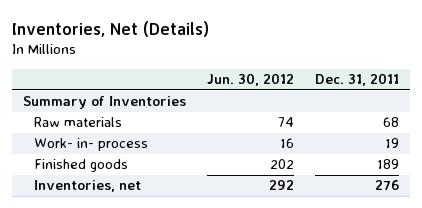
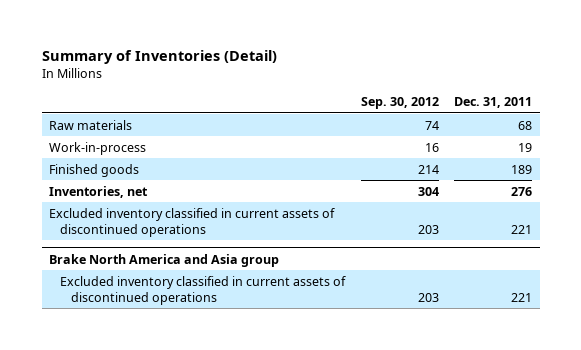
- Inventories, Net (Details)
+ Summary of Inventories (Detail)
- | Jun. 30, 2012 | Dec. 31, 2011
+ | Sep. 30, 2012 | Dec. 31, 2011
- Summary of Inventories
- Work- in- process | 16 | 19
+ Work-in-process | 16 | 19
+ Excluded inventory classified in current assets of discontinued operations | 203 | 221
+ Brake North America and Asia group
+ Excluded inventory classified in current assets of discontinued operations | 203 | 221

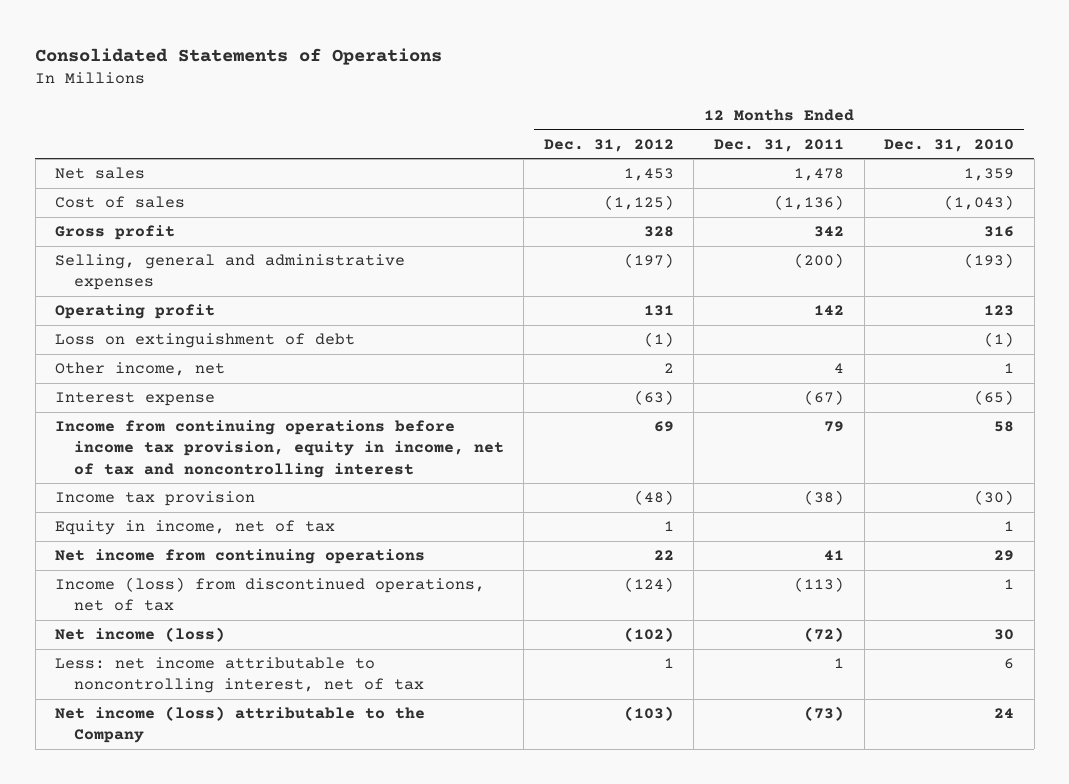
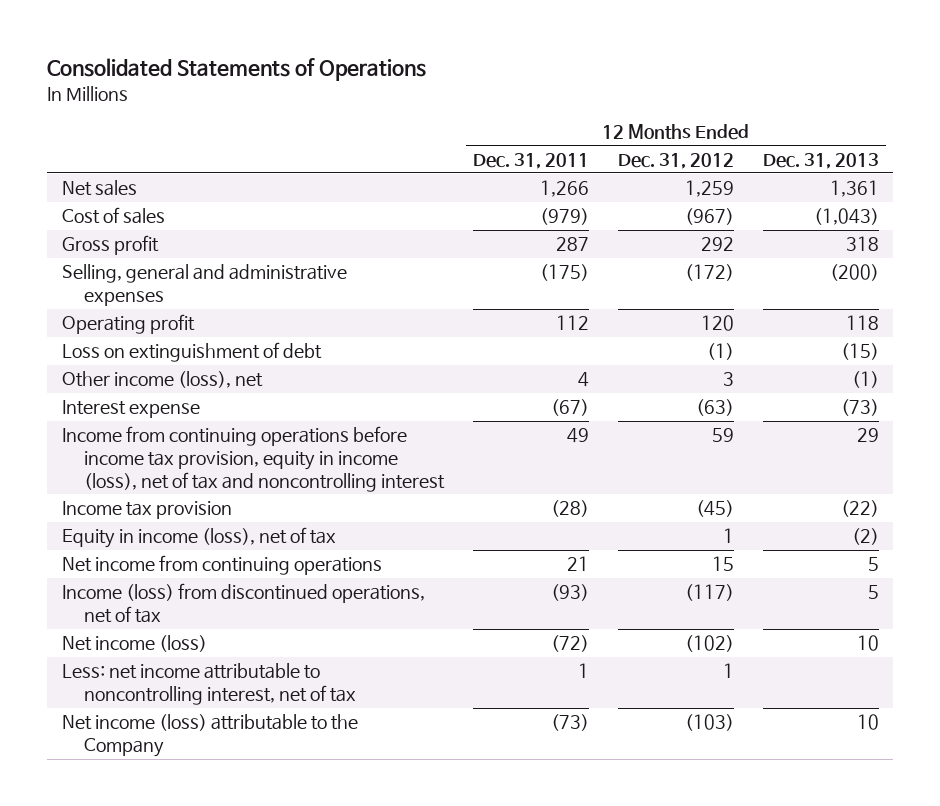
- | 12 Months Ended Dec. 31, 2012 | 12 Months Ended Dec. 31, 2011 | 12 Months Ended Dec. 31, 2010
+ | 12 Months Ended Dec. 31, 2011 | 12 Months Ended Dec. 31, 2012 | 12 Months Ended Dec. 31, 2013
- Net sales | 1,453 | 1,478 | 1,359
- Cost of sales | (1,125) | (1,136) | (1,043)
- Gross profit | 328 | 342 | 316
- Selling, general and administrative expenses | (197) | (200) | (193)
- Operating profit | 131 | 142 | 123
+ Net sales | 1,266 | 1,259 | 1,361
+ Cost of sales | (979) | (967) | (1,043)
+ Gross profit | 287 | 292 | 318
+ Selling, general and administrative expenses | (175) | (172) | (200)
+ Operating profit | 112 | 120 | 118
- Other income, net | 2 | 4 | 1
+ Other income (loss), net | 4 | 3 | (1)
- Income from continuing operations before income tax provision, equity in income, net of tax and noncontrolling interest | 69 | 79 | 58
- Income tax provision | (48) | (38) | (30)
- Equity in income, net of tax | 1 | | 1
- Net income from continuing operations | 22 | 41 | 29
- Income (loss) from discontinued operations, net of tax | (124) | (113) | 1
+ Income from continuing operations before income tax provision, equity in income (loss), net of tax and noncontrolling interest | 49 | 59 | 29
+ Income tax provision | (28) | (45) | (22)
+ Equity in income (loss), net of tax | | 1 | (2)
+ Net income from continuing operations | 21 | 15 | 5
+ Income (loss) from discontinued operations, net of tax | (93) | (117) | 5

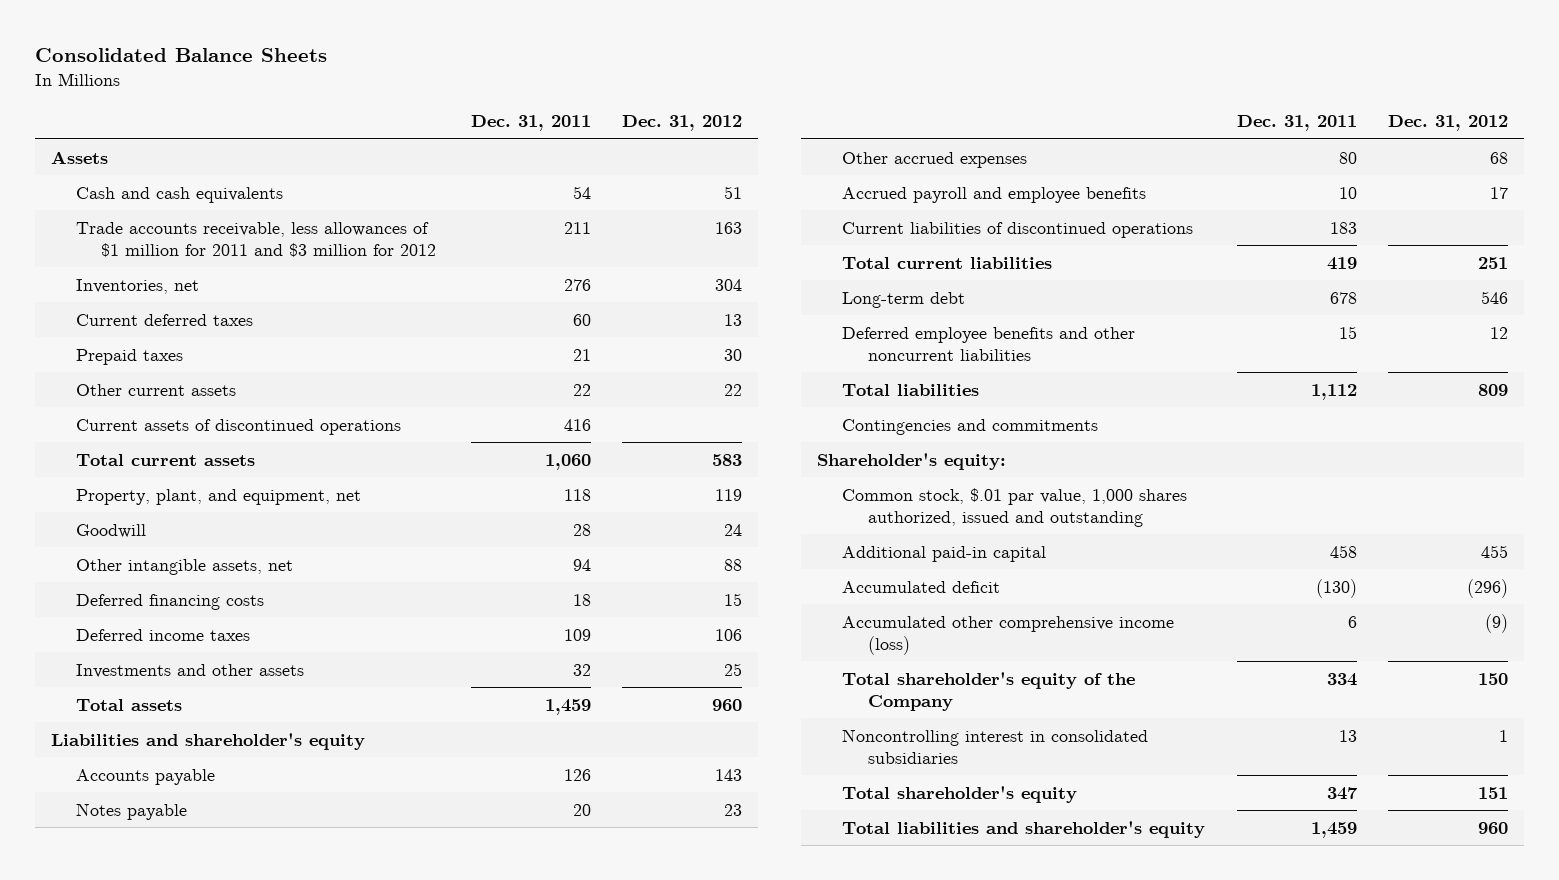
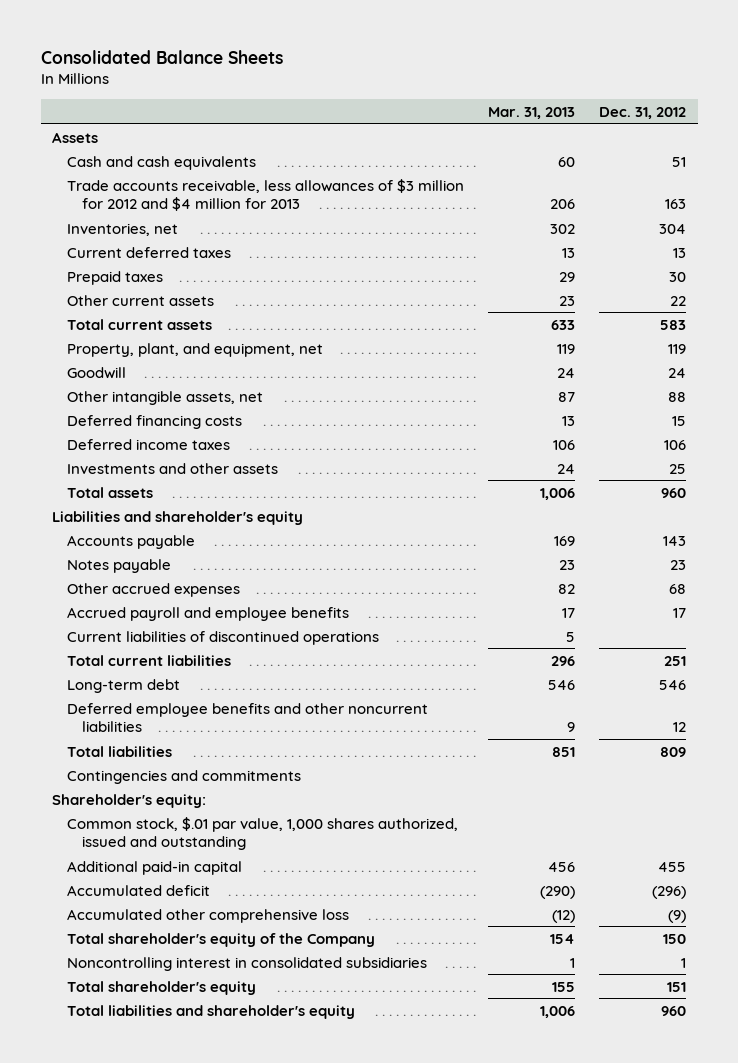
- | Dec. 31, 2011 | Dec. 31, 2012
+ | Mar. 31, 2013 | Dec. 31, 2012
- Trade accounts receivable, less allowances of $1 million for 2011 and $3 million for 2012 | 211 | 163
+ Trade accounts receivable, less allowances of $3 million for 2012 and $4 million for 2013 | 206 | 163
- Current assets of discontinued operations | 416 |
- Accumulated other comprehensive income (loss) | 6 | (9)
+ Accumulated other comprehensive loss | (12) | (9)

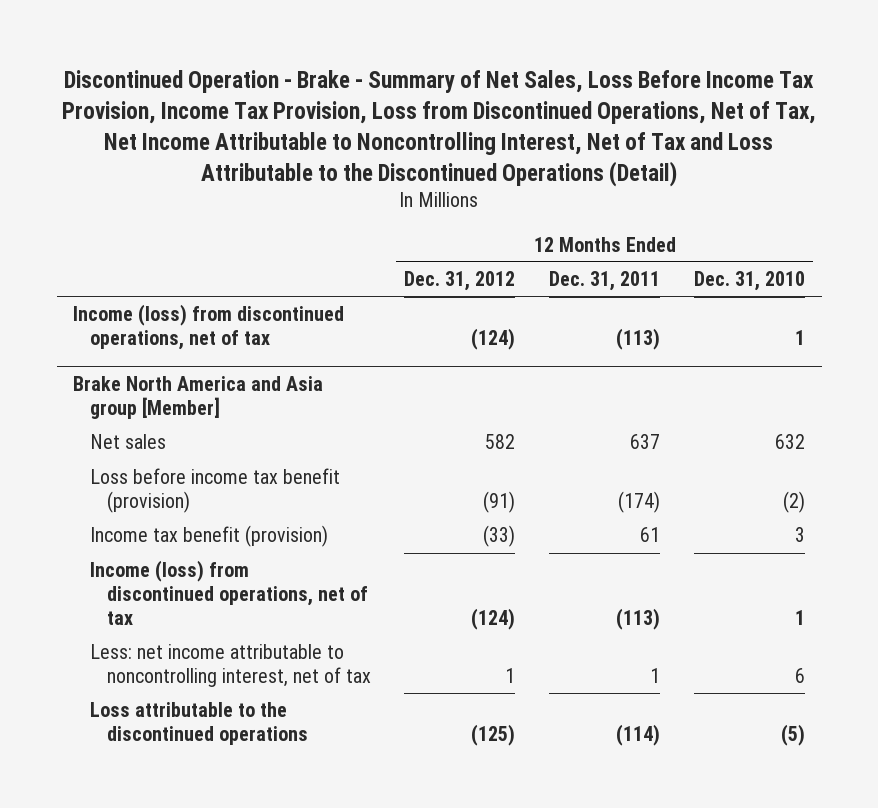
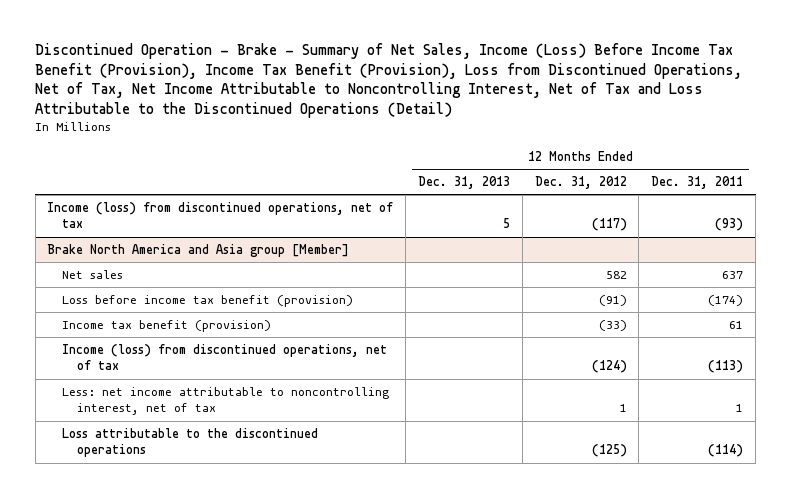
- Discontinued Operation - Brake - Summary of Net Sales, Loss Before Income Tax Provision, Income Tax Provision, Loss from Discontinued Operations, Net of Tax, Net Income Attributable to Noncontrolling Interest, Net of Tax and Loss Attributable to the Discontinued Operations (Detail)
+ Discontinued Operation - Brake - Summary of Net Sales, Income (Loss) Before Income Tax Benefit (Provision), Income Tax Benefit (Provision), Loss from Discontinued Operations, Net of Tax, Net Income Attributable to Noncontrolling Interest, Net of Tax and Loss Attributable to the Discontinued Operations (Detail)
- | 12 Months Ended Dec. 31, 2012 | 12 Months Ended Dec. 31, 2011 | 12 Months Ended Dec. 31, 2010
+ | 12 Months Ended Dec. 31, 2013 | 12 Months Ended Dec. 31, 2012 | 12 Months Ended Dec. 31, 2011
- Income (loss) from discontinued operations, net of tax | (124) | (113) | 1
+ Income (loss) from discontinued operations, net of tax | 5 | (117) | (93)

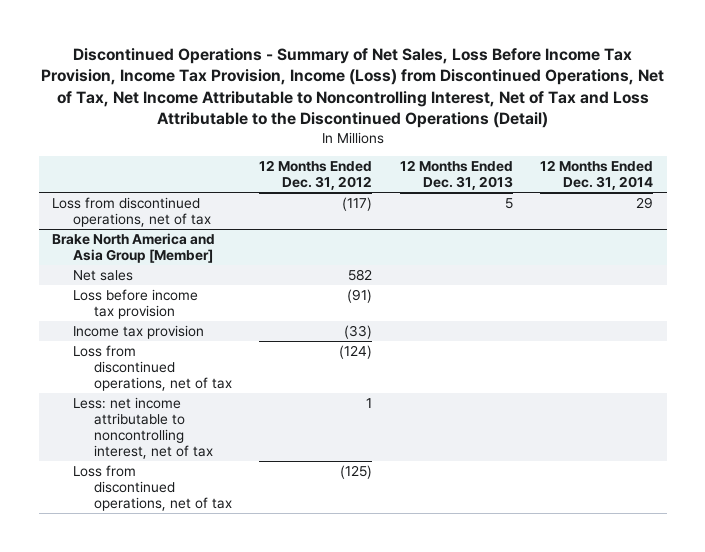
- Discontinued Operation - Brake - Summary of Net Sales, Income (Loss) Before Income Tax Benefit (Provision), Income Tax Benefit (Provision), Loss from Discontinued Operations, Net of Tax, Net Income Attributable to Noncontrolling Interest, Net of Tax and Loss Attributable to the Discontinued Operations (Detail)
+ Discontinued Operations - Summary of Net Sales, Loss Before Income Tax Provision, Income Tax Provision, Income (Loss) from Discontinued Operations, Net of Tax, Net Income Attributable to Noncontrolling Interest, Net of Tax and Loss Attributable to the Discontinued Operations (Detail)
- | 12 Months Ended Dec. 31, 2013 | 12 Months Ended Dec. 31, 2012 | 12 Months Ended Dec. 31, 2011
+ | 12 Months Ended Dec. 31, 2012 | 12 Months Ended Dec. 31, 2013 | 12 Months Ended Dec. 31, 2014
- Income (loss) from discontinued operations, net of tax | 5 | (117) | (93)
- Brake North America and Asia group [Member]
+ Loss from discontinued operations, net of tax | (117) | 5 | 29
+ Brake North America and Asia Group [Member]
- Loss before income tax benefit (provision) | | (91) | (174)
- Income tax benefit (provision) | | (33) | 61
- Income (loss) from discontinued operations, net of tax | | (124) | (113)
+ Loss before income tax provision | (91) | |
+ Income tax provision | (33) | |
+ Loss from discontinued operations, net of tax | (124) | |
- Loss attributable to the discontinued operations | | (125) | (114)
+ Loss from discontinued operations, net of tax | (125) | |

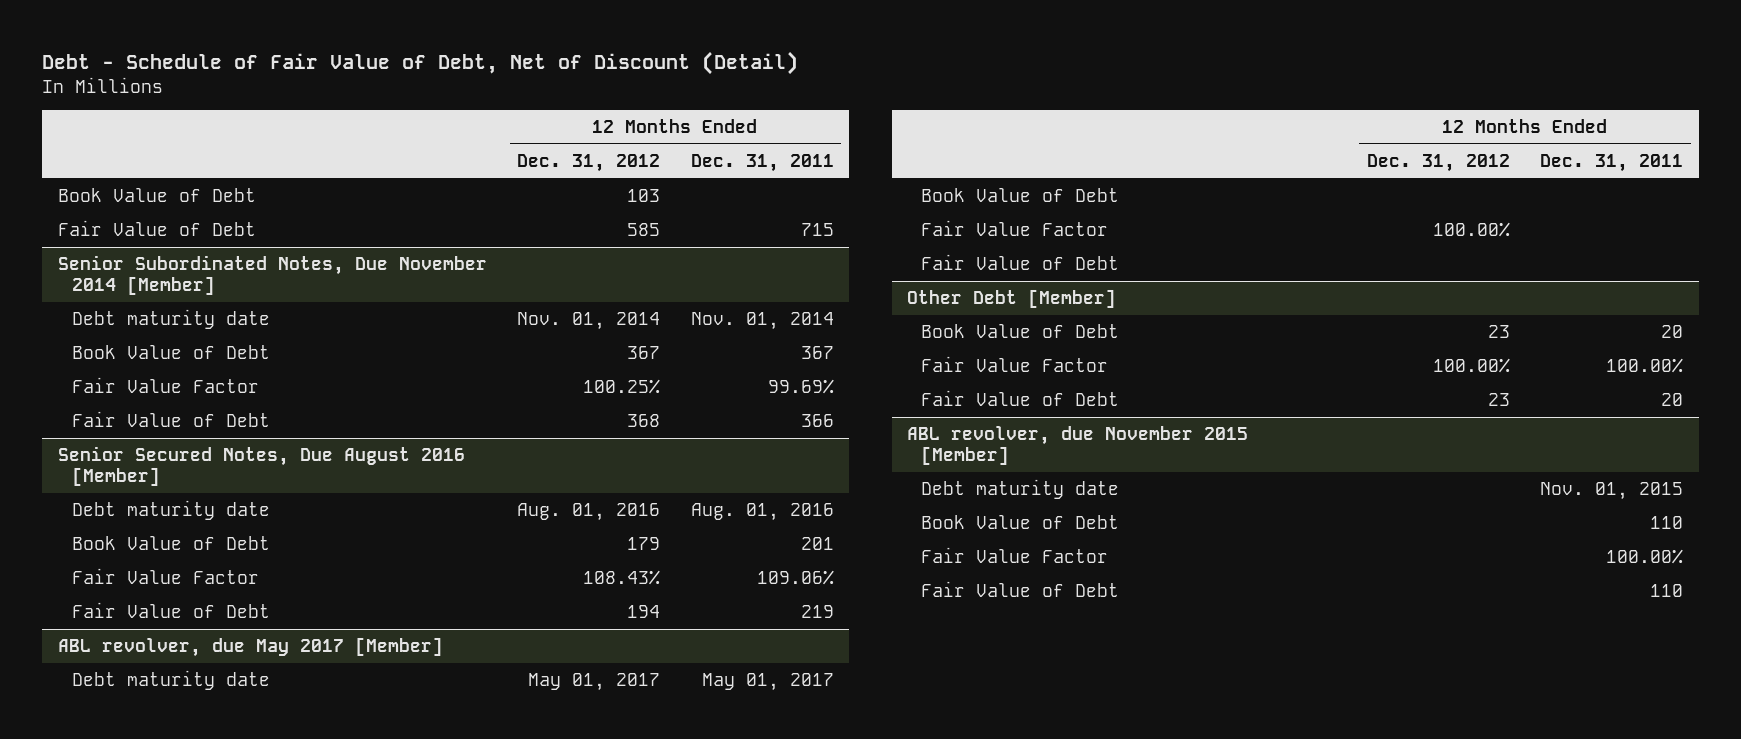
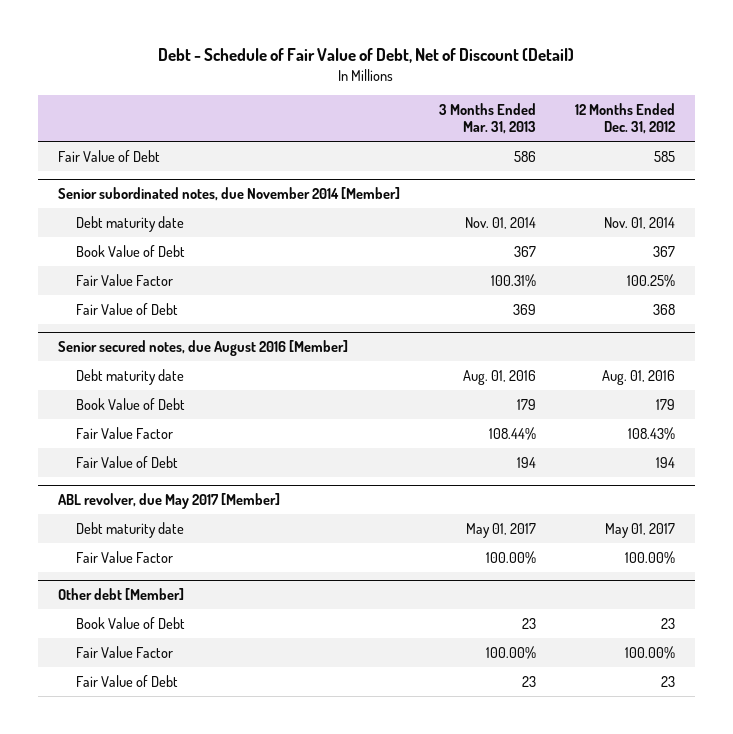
- | 12 Months Ended Dec. 31, 2012 | 12 Months Ended Dec. 31, 2011
+ | 3 Months Ended Mar. 31, 2013 | 12 Months Ended Dec. 31, 2012
- Book Value of Debt | 103 |
- Senior Subordinated Notes, Due November 2014 [Member]
+ Senior subordinated notes, due November 2014 [Member]
- Senior Secured Notes, Due August 2016 [Member]
+ Senior secured notes, due August 2016 [Member]
@ ABL revolver, due May 2017 [Member]
- Book Value of Debt
- Fair Value of Debt
- Other Debt [Member]
+ Other debt [Member]
- ABL revolver, due November 2015 [Member]
- Debt maturity date | | Nov. 01, 2015
- Book Value of Debt | | 110
- Fair Value Factor | | 100.00%
- Fair Value of Debt | | 110

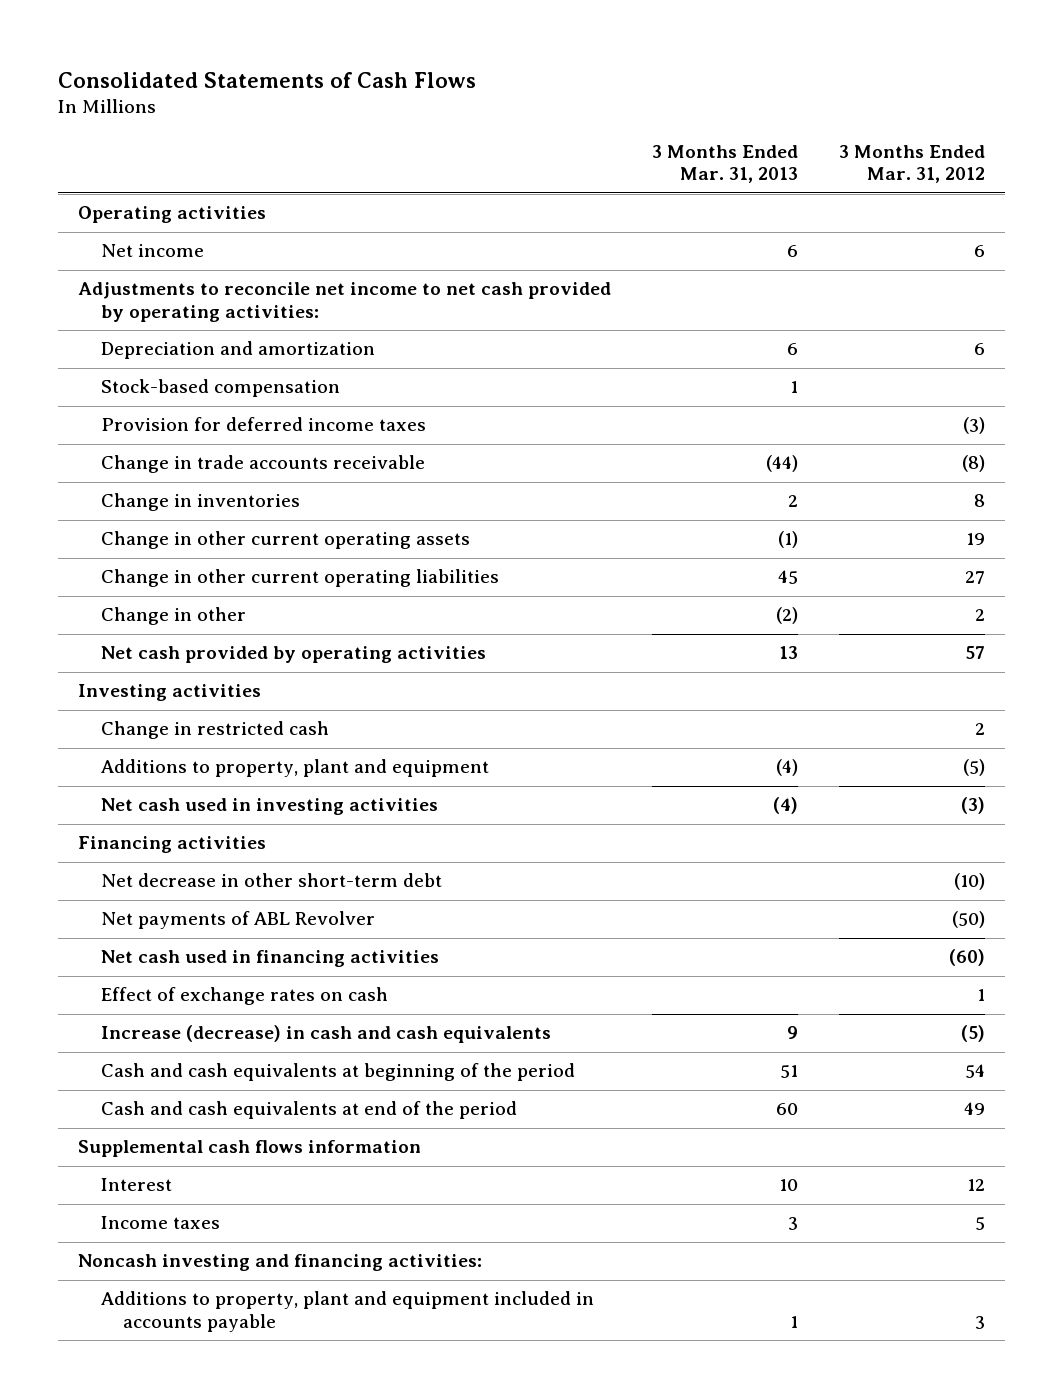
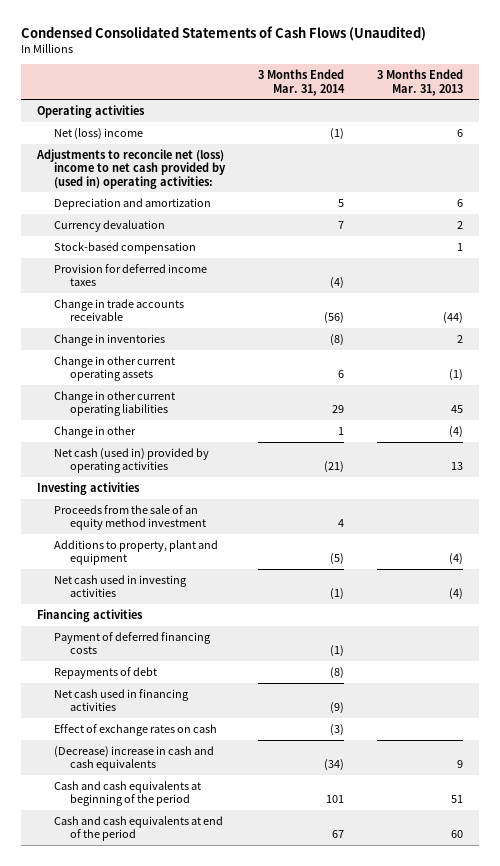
- Consolidated Statements of Cash Flows
+ Condensed Consolidated Statements of Cash Flows (Unaudited)
- | 3 Months Ended Mar. 31, 2013 | 3 Months Ended Mar. 31, 2012
+ | 3 Months Ended Mar. 31, 2014 | 3 Months Ended Mar. 31, 2013
- Net income | 6 | 6
- Adjustments to reconcile net income to net cash provided by operating activities:
+ Net (loss) income | (1) | 6
+ Adjustments to reconcile net (loss) income to net cash provided by (used in) operating activities:
+ Currency devaluation | 7 | 2
- Change in other | (2) | 2
- Net cash provided by operating activities | 13 | 57
+ Change in other | 1 | (4)
+ Net cash (used in) provided by operating activities | (21) | 13
- Change in restricted cash | | 2
+ Proceeds from the sale of an equity method investment | 4 |
- Net decrease in other short-term debt | | (10)
- Net payments of ABL Revolver | | (50)
+ Payment of deferred financing costs | (1) |
+ Repayments of debt | (8) |
- Increase (decrease) in cash and cash equivalents | 9 | (5)
+ (Decrease) increase in cash and cash equivalents | (34) | 9
- Supplemental cash flows information
- Interest | 10 | 12
- Income taxes | 3 | 5
- Noncash investing and financing activities:
- Additions to property, plant and equipment included in accounts payable | 1 | 3

